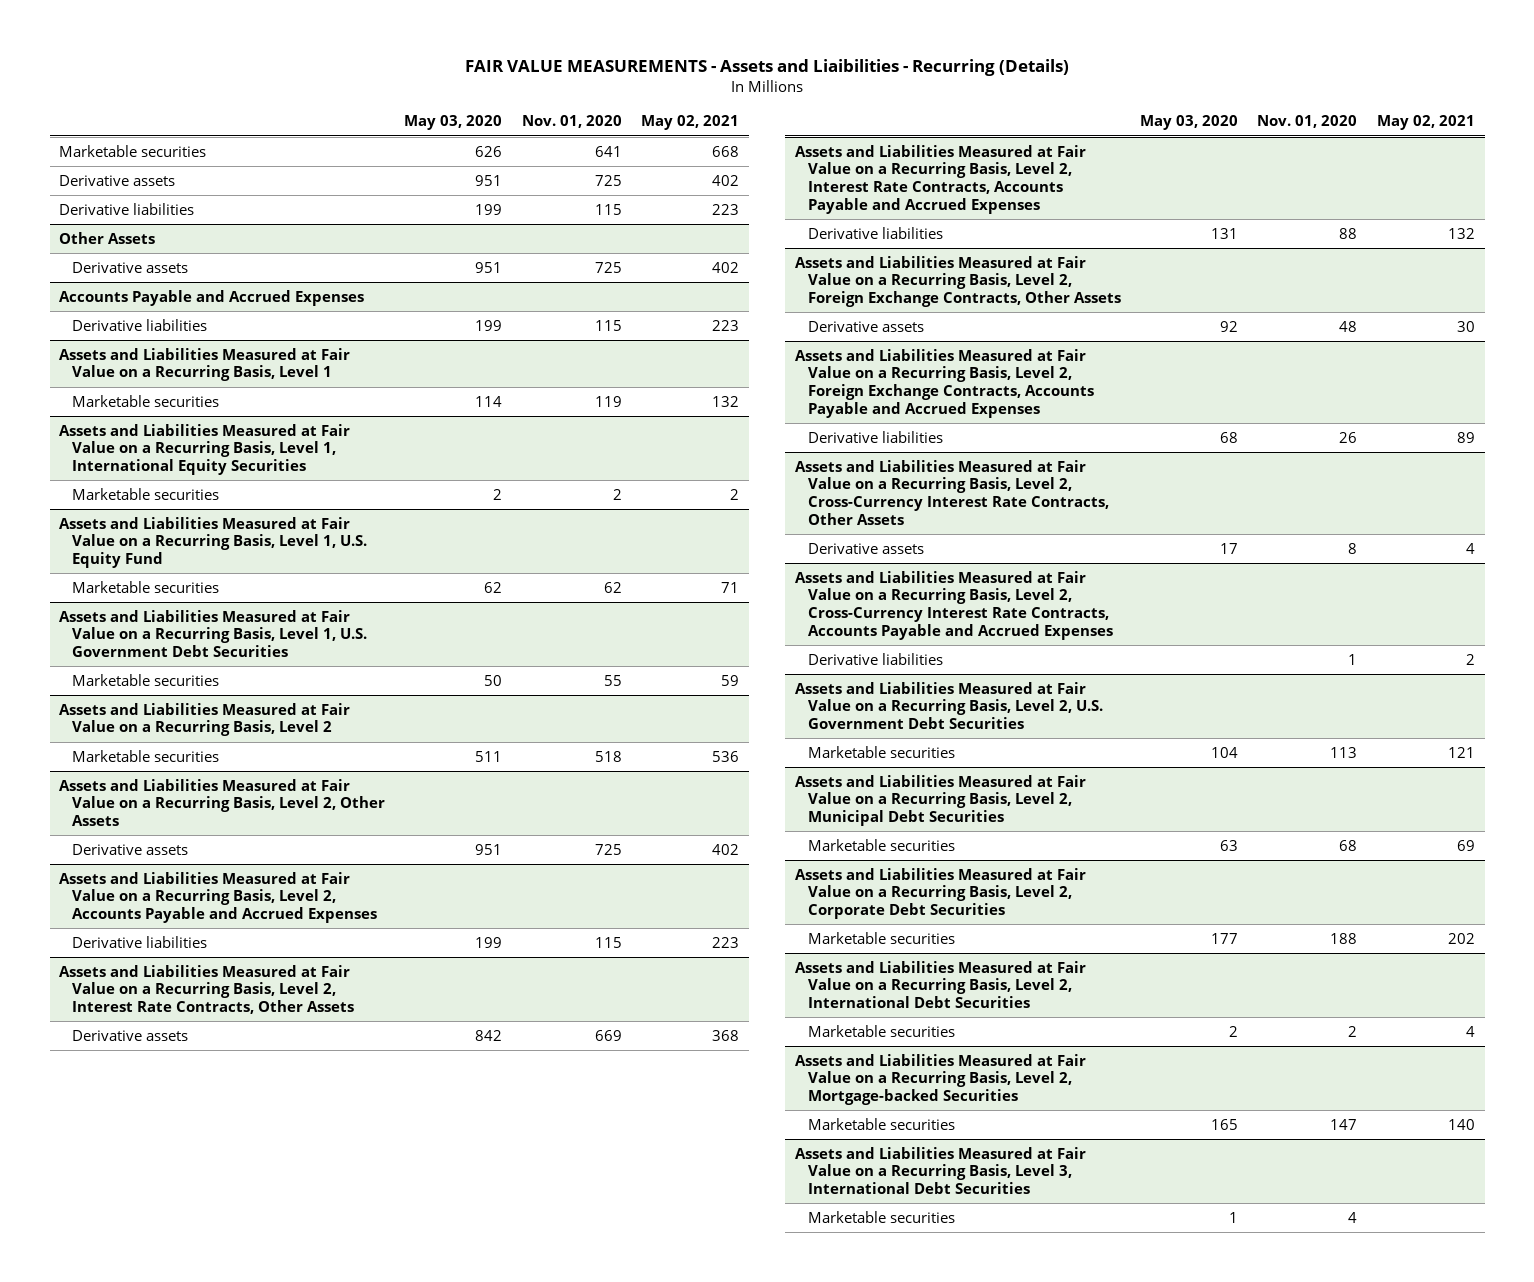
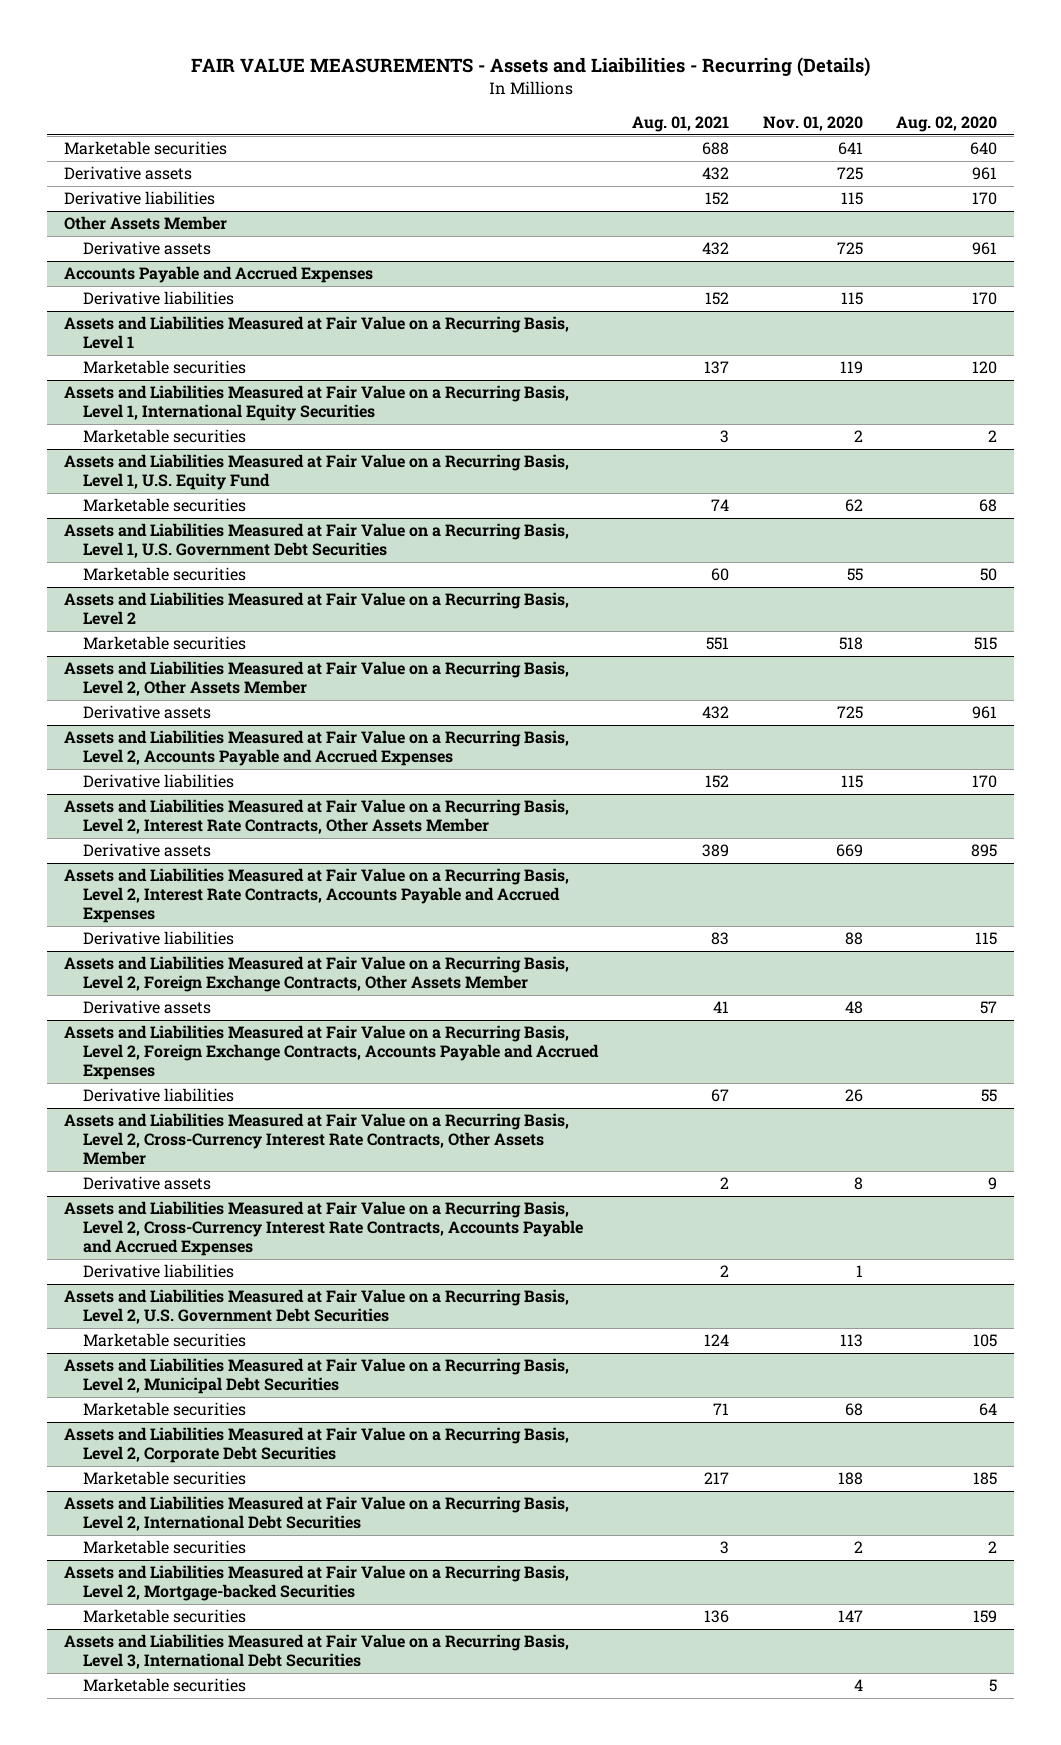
- | May 03, 2020 | Nov. 01, 2020 | May 02, 2021
+ | Aug. 01, 2021 | Nov. 01, 2020 | Aug. 02, 2020
- Other Assets
+ Other Assets Member
- Assets and Liabilities Measured at Fair Value on a Recurring Basis, Level 2, Other Assets
+ Assets and Liabilities Measured at Fair Value on a Recurring Basis, Level 2, Other Assets Member
- Assets and Liabilities Measured at Fair Value on a Recurring Basis, Level 2, Interest Rate Contracts, Other Assets
+ Assets and Liabilities Measured at Fair Value on a Recurring Basis, Level 2, Interest Rate Contracts, Other Assets Member
- Assets and Liabilities Measured at Fair Value on a Recurring Basis, Level 2, Foreign Exchange Contracts, Other Assets
+ Assets and Liabilities Measured at Fair Value on a Recurring Basis, Level 2, Foreign Exchange Contracts, Other Assets Member
- Assets and Liabilities Measured at Fair Value on a Recurring Basis, Level 2, Cross-Currency Interest Rate Contracts, Other Assets
+ Assets and Liabilities Measured at Fair Value on a Recurring Basis, Level 2, Cross-Currency Interest Rate Contracts, Other Assets Member

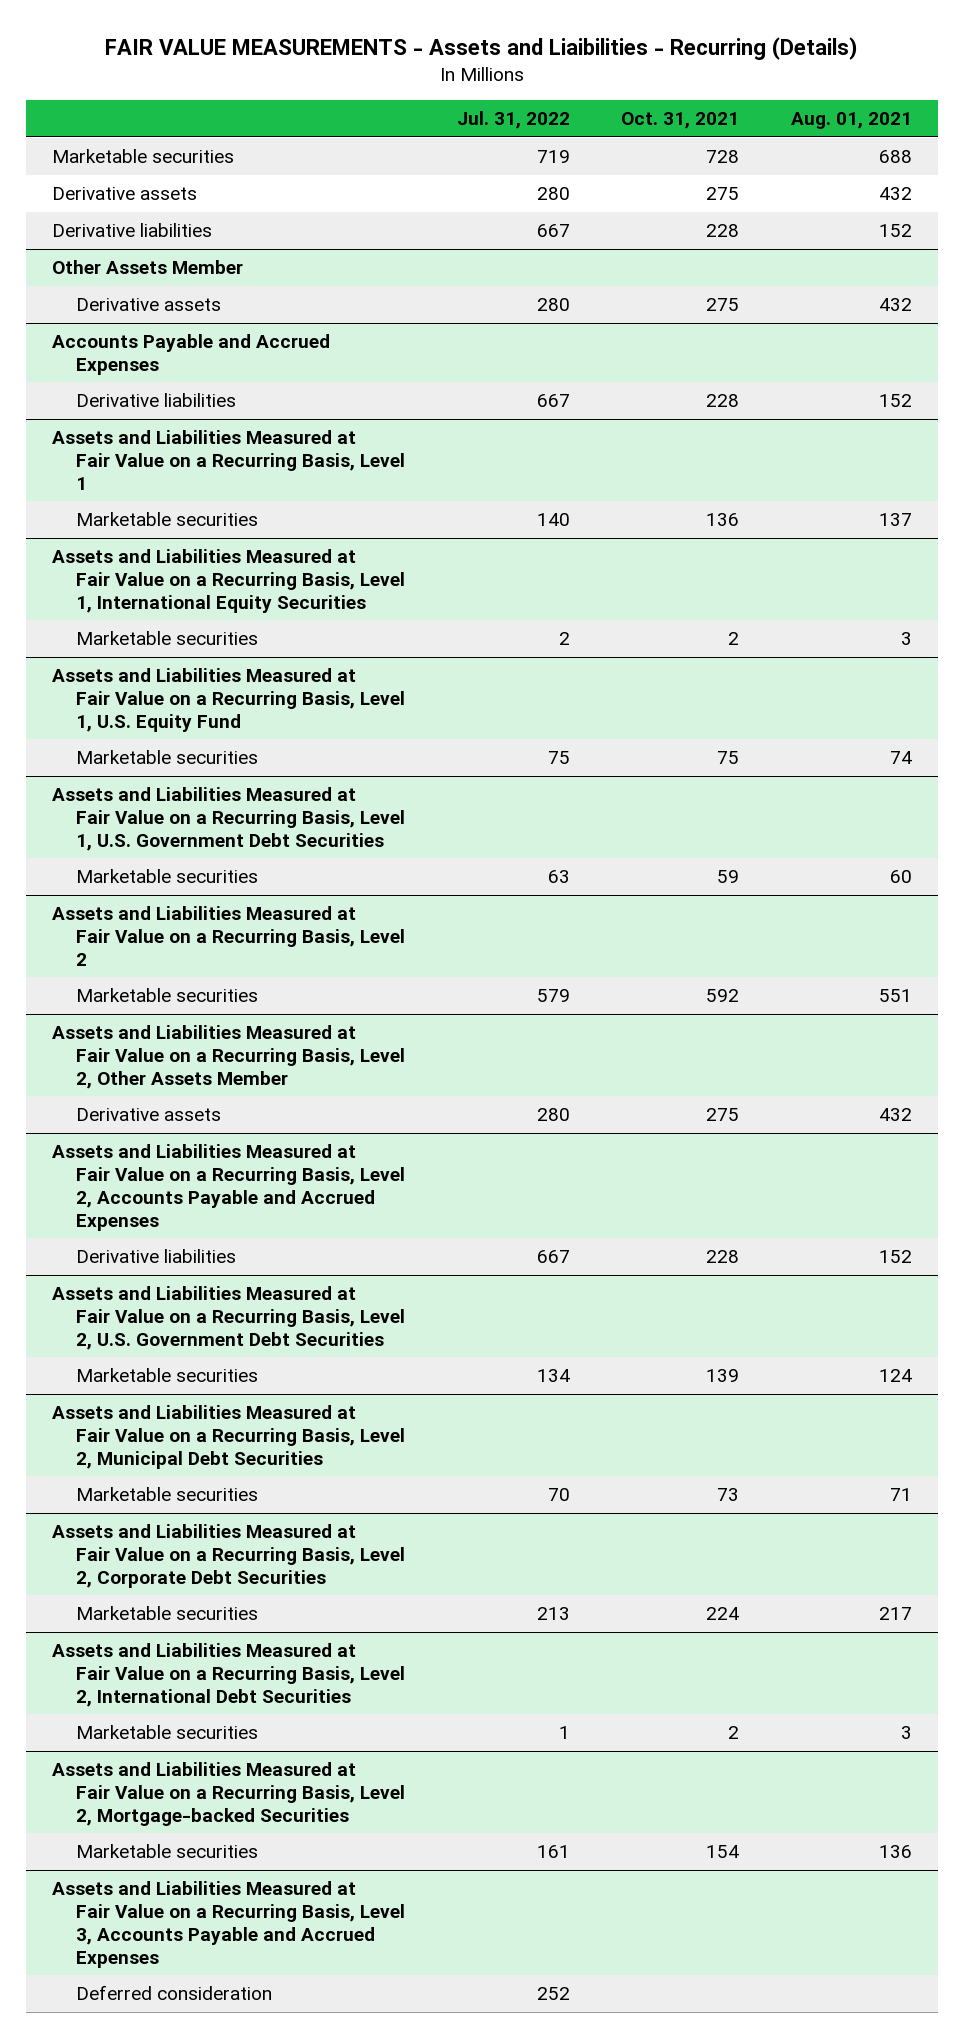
- | Aug. 01, 2021 | Nov. 01, 2020 | Aug. 02, 2020
+ | Jul. 31, 2022 | Oct. 31, 2021 | Aug. 01, 2021
- Assets and Liabilities Measured at Fair Value on a Recurring Basis, Level 2, Interest Rate Contracts, Other Assets Member
- Derivative assets | 389 | 669 | 895
- Assets and Liabilities Measured at Fair Value on a Recurring Basis, Level 2, Interest Rate Contracts, Accounts Payable and Accrued Expenses
- Derivative liabilities | 83 | 88 | 115
- Assets and Liabilities Measured at Fair Value on a Recurring Basis, Level 2, Foreign Exchange Contracts, Other Assets Member
- Derivative assets | 41 | 48 | 57
- Assets and Liabilities Measured at Fair Value on a Recurring Basis, Level 2, Foreign Exchange Contracts, Accounts Payable and Accrued Expenses
- Derivative liabilities | 67 | 26 | 55
- Assets and Liabilities Measured at Fair Value on a Recurring Basis, Level 2, Cross-Currency Interest Rate Contracts, Other Assets Member
- Derivative assets | 2 | 8 | 9
- Assets and Liabilities Measured at Fair Value on a Recurring Basis, Level 2, Cross-Currency Interest Rate Contracts, Accounts Payable and Accrued Expenses
- Derivative liabilities | 2 | 1 |
- Assets and Liabilities Measured at Fair Value on a Recurring Basis, Level 3, International Debt Securities
- Marketable securities | | 4 | 5
+ Assets and Liabilities Measured at Fair Value on a Recurring Basis, Level 3, Accounts Payable and Accrued Expenses
+ Deferred consideration | 252 | |

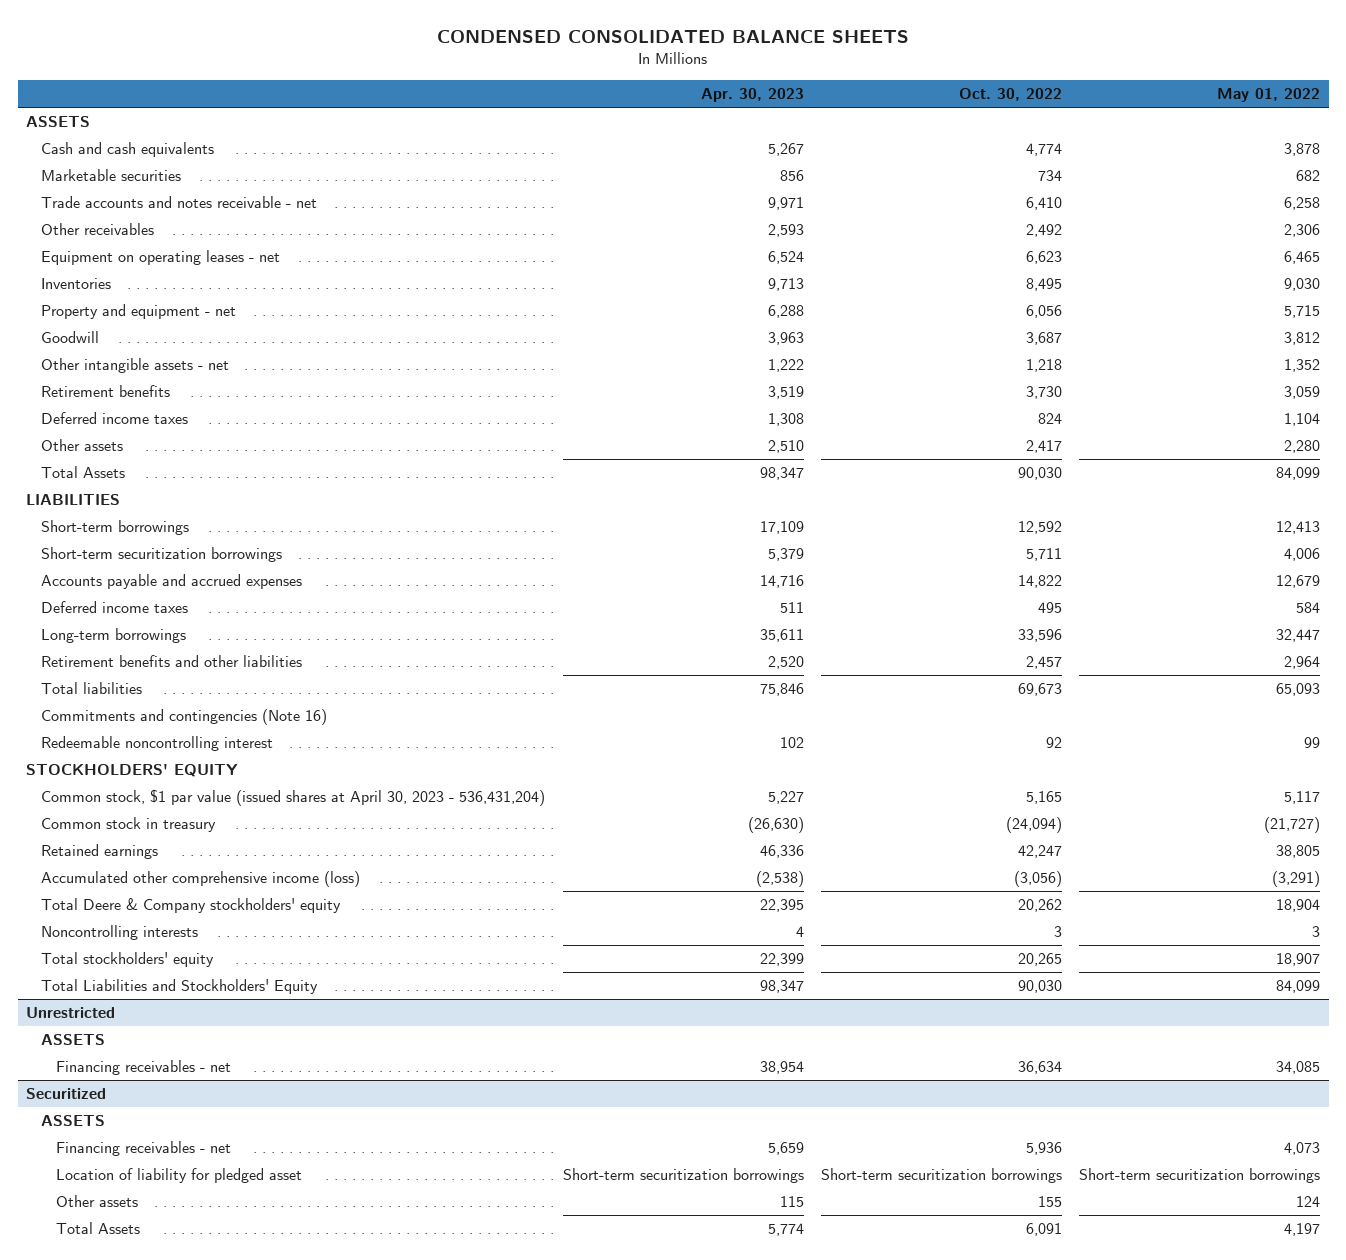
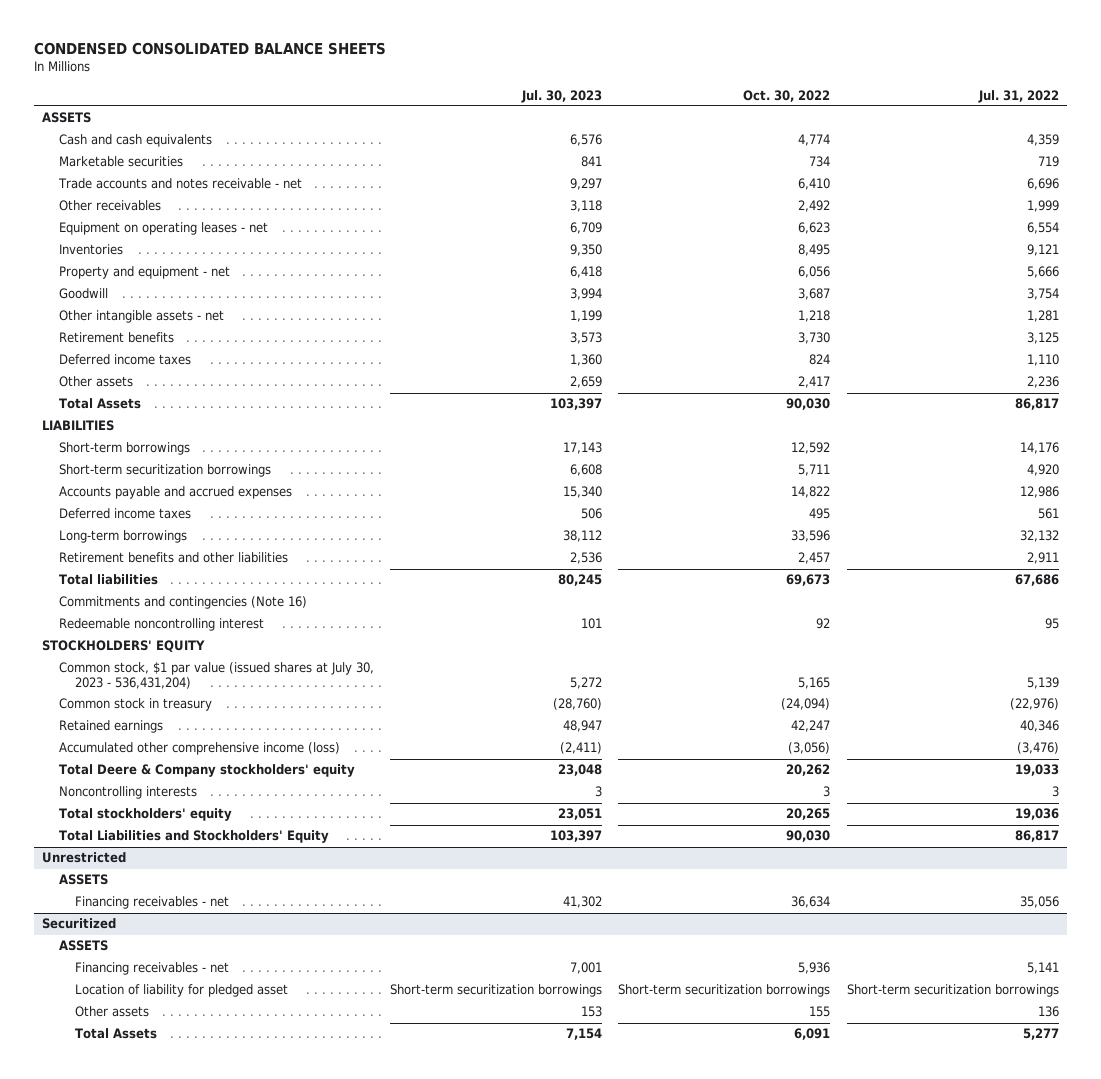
- | Apr. 30, 2023 | Oct. 30, 2022 | May 01, 2022
+ | Jul. 30, 2023 | Oct. 30, 2022 | Jul. 31, 2022
- Common stock, $1 par value (issued shares at April 30, 2023 - 536,431,204) | 5,227 | 5,165 | 5,117
+ Common stock, $1 par value (issued shares at July 30, 2023 - 536,431,204) | 5,272 | 5,165 | 5,139

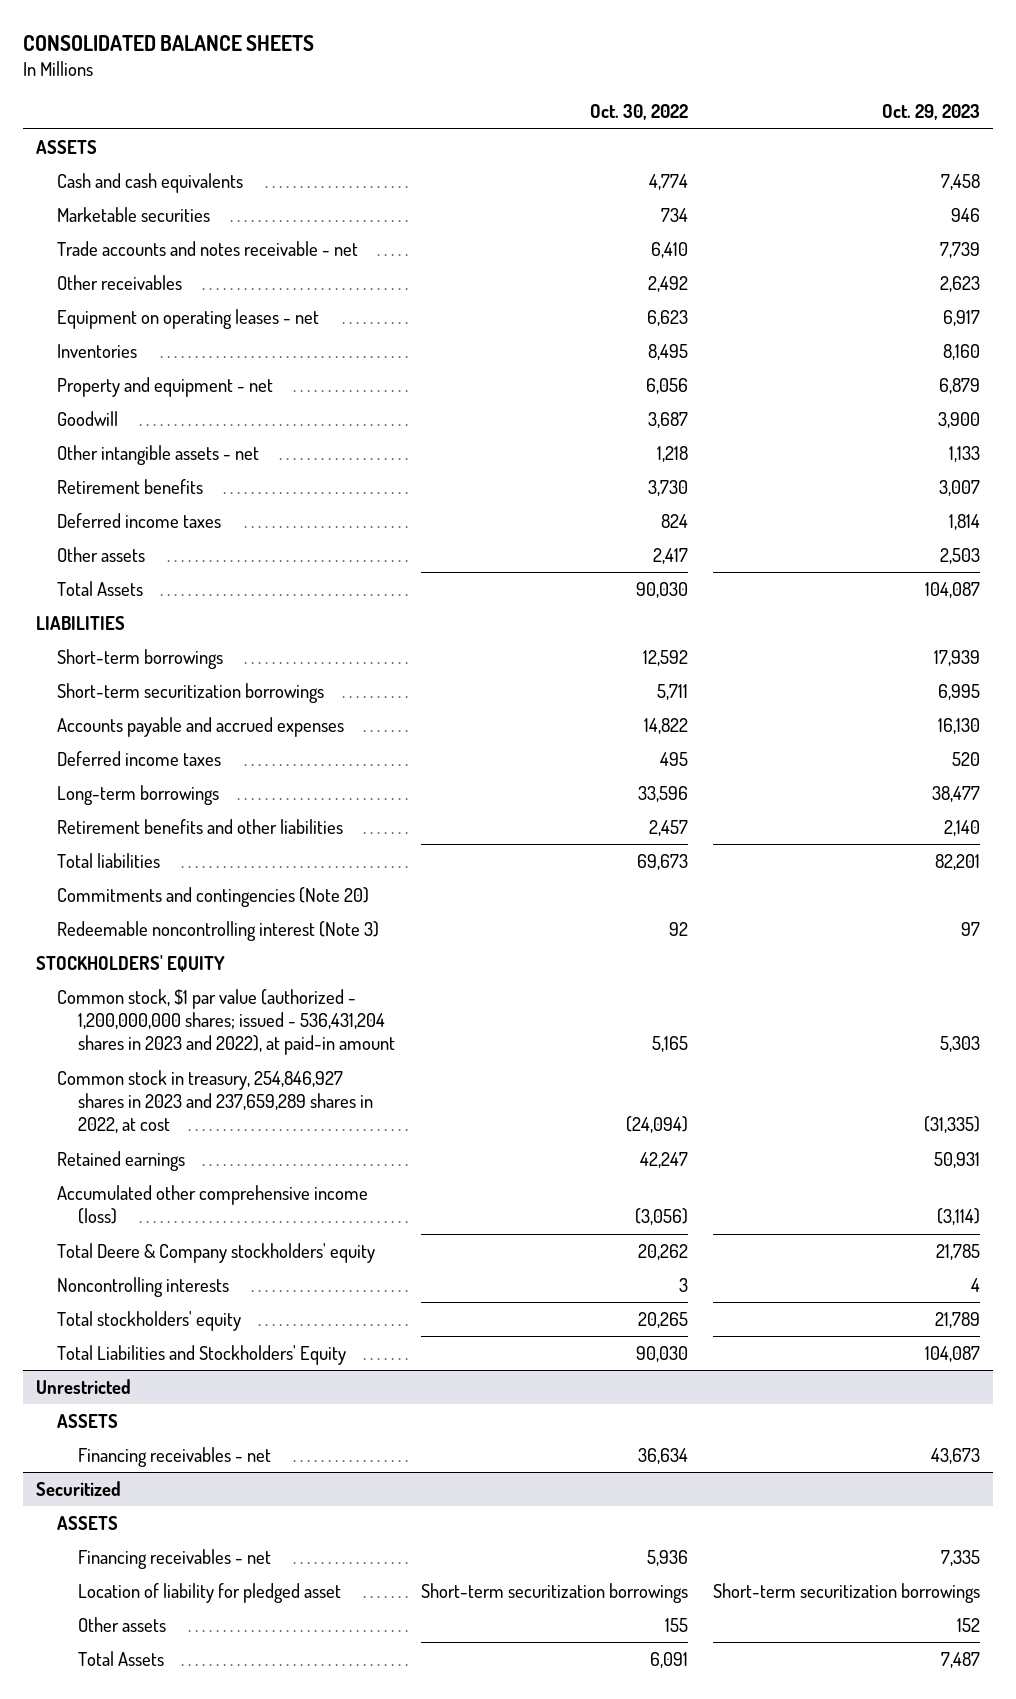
- CONDENSED CONSOLIDATED BALANCE SHEETS
+ CONSOLIDATED BALANCE SHEETS
- | Jul. 30, 2023 | Oct. 30, 2022 | Jul. 31, 2022
+ | Oct. 30, 2022 | Oct. 29, 2023
- Commitments and contingencies (Note 16)
- Redeemable noncontrolling interest | 101 | 92 | 95
+ Commitments and contingencies (Note 20)
+ Redeemable noncontrolling interest (Note 3) | 92 | 97
- Common stock, $1 par value (issued shares at July 30, 2023 - 536,431,204) | 5,272 | 5,165 | 5,139
- Common stock in treasury | (28,760) | (24,094) | (22,976)
+ Common stock, $1 par value (authorized - 1,200,000,000 shares; issued - 536,431,204 shares in 2023 and 2022), at paid-in amount | 5,165 | 5,303
+ Common stock in treasury, 254,846,927 shares in 2023 and 237,659,289 shares in 2022, at cost | (24,094) | (31,335)

